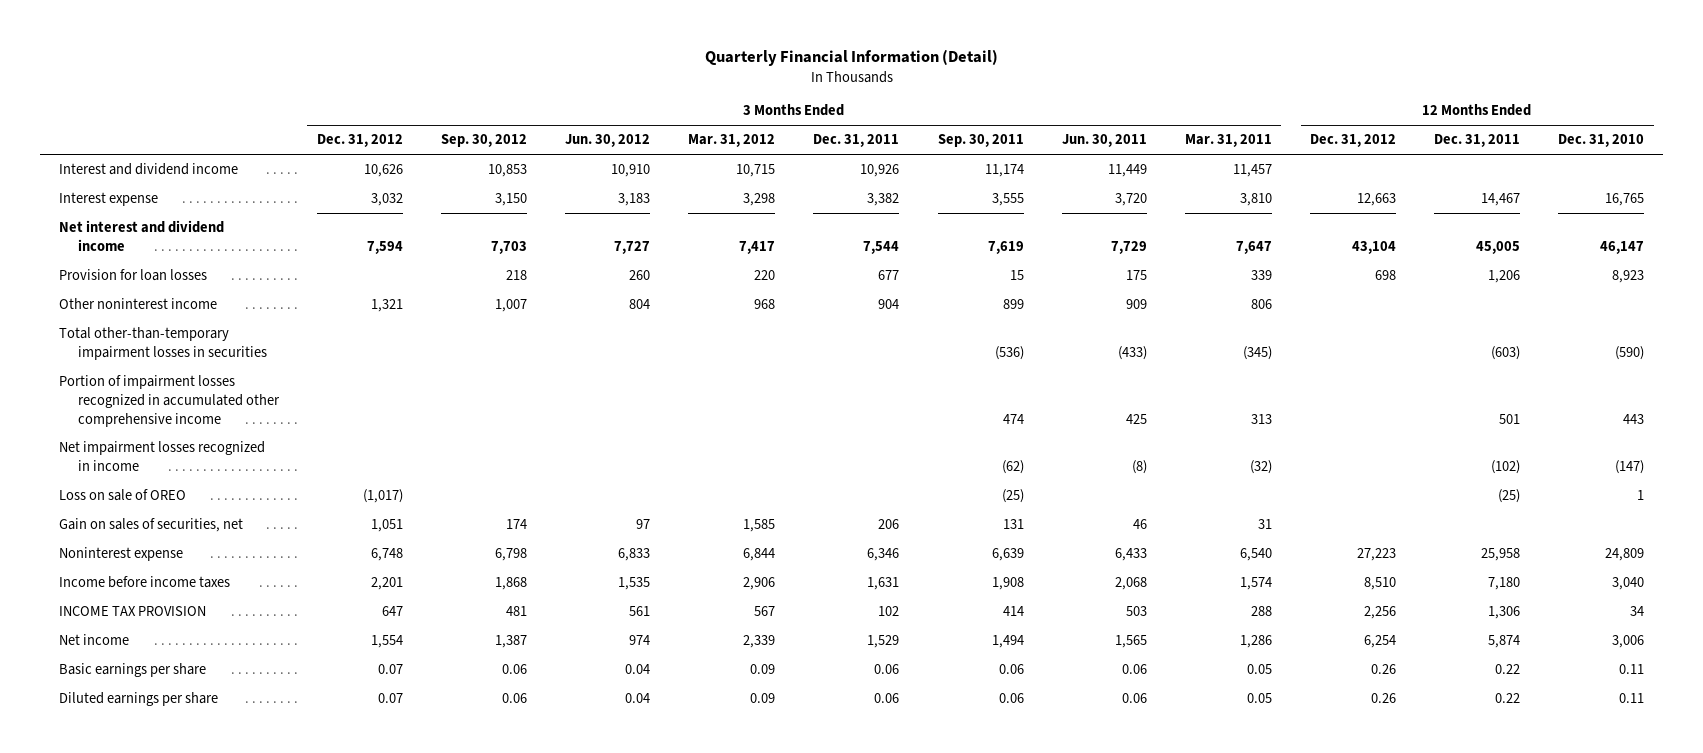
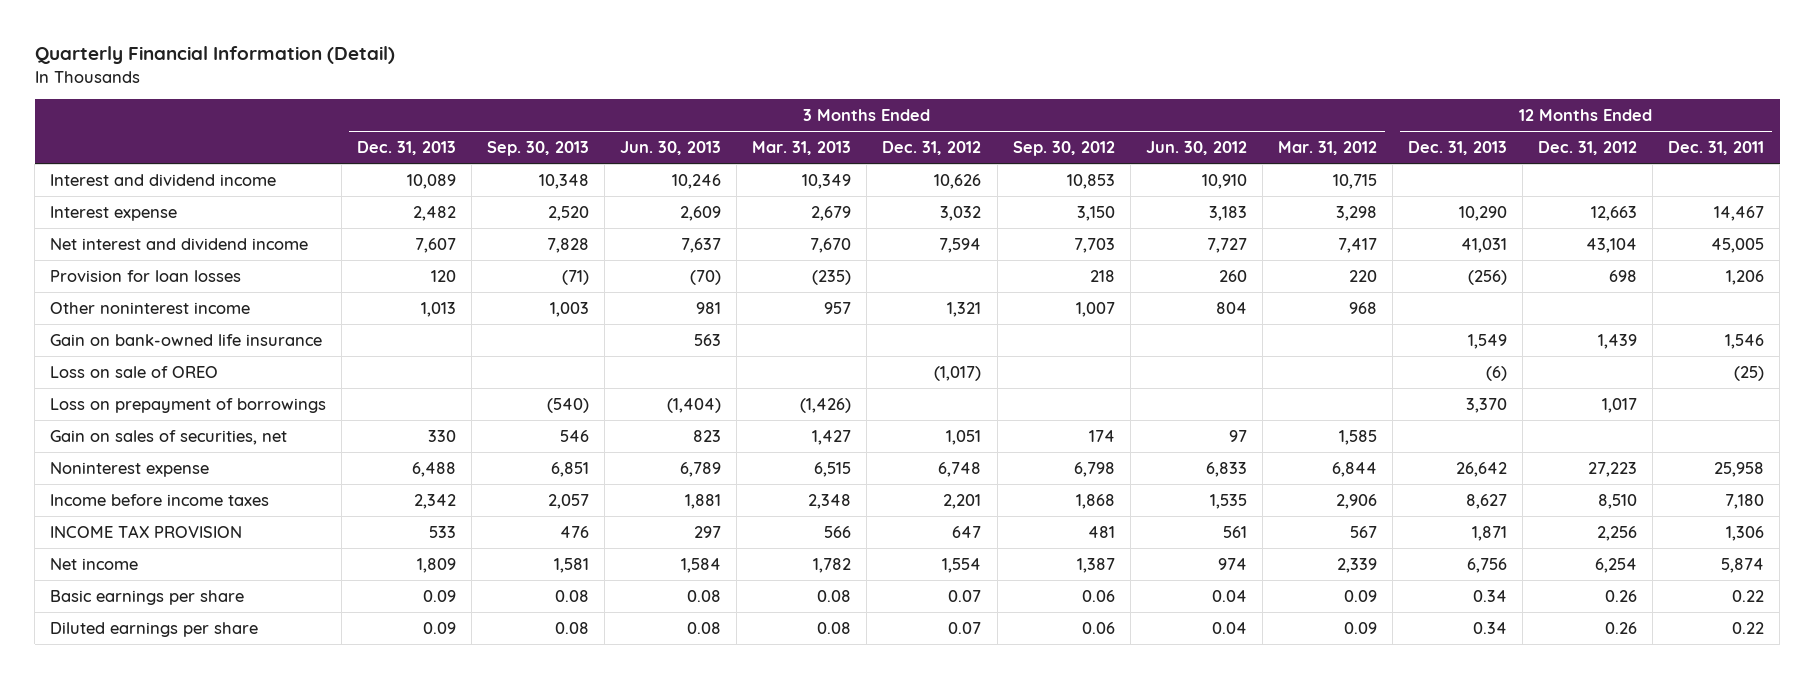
- | 3 Months Ended Dec. 31, 2012 | 3 Months Ended Sep. 30, 2012 | 3 Months Ended Jun. 30, 2012 | 3 Months Ended Mar. 31, 2012 | 3 Months Ended Dec. 31, 2011 | 3 Months Ended Sep. 30, 2011 | 3 Months Ended Jun. 30, 2011 | 3 Months Ended Mar. 31, 2011 | 12 Months Ended Dec. 31, 2012 | 12 Months Ended Dec. 31, 2011 | 12 Months Ended Dec. 31, 2010
+ | 3 Months Ended Dec. 31, 2013 | 3 Months Ended Sep. 30, 2013 | 3 Months Ended Jun. 30, 2013 | 3 Months Ended Mar. 31, 2013 | 3 Months Ended Dec. 31, 2012 | 3 Months Ended Sep. 30, 2012 | 3 Months Ended Jun. 30, 2012 | 3 Months Ended Mar. 31, 2012 | 12 Months Ended Dec. 31, 2013 | 12 Months Ended Dec. 31, 2012 | 12 Months Ended Dec. 31, 2011
- Total other-than-temporary impairment losses in securities | | | | | | (536) | (433) | (345) | | (603) | (590)
- Portion of impairment losses recognized in accumulated other comprehensive income | | | | | | 474 | 425 | 313 | | 501 | 443
- Net impairment losses recognized in income | | | | | | (62) | (8) | (32) | | (102) | (147)
+ Gain on bank-owned life insurance | | | 563 | | | | | | 1,549 | 1,439 | 1,546
+ Loss on prepayment of borrowings | | (540) | (1,404) | (1,426) | | | | | 3,370 | 1,017 |

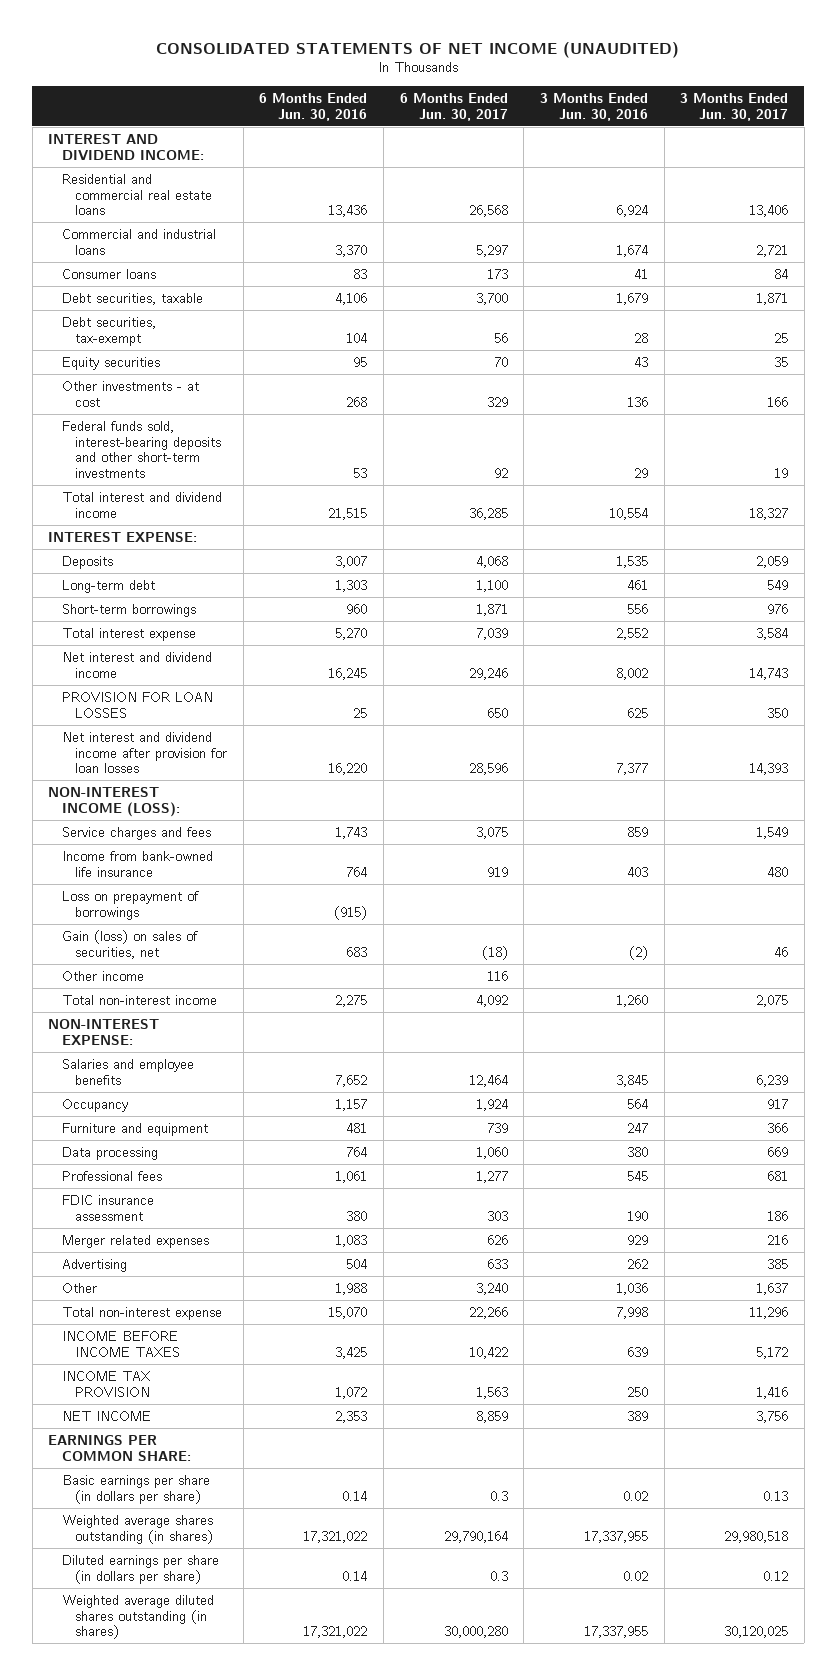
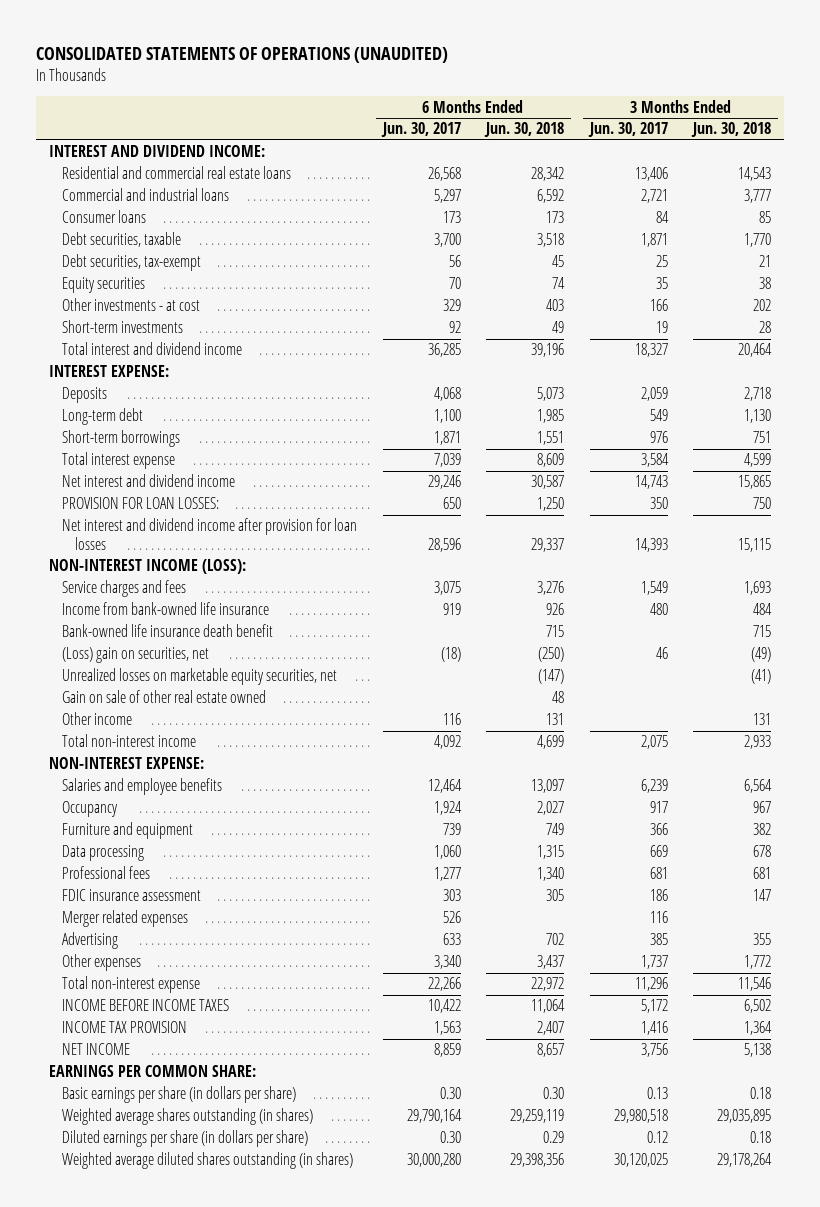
- CONSOLIDATED STATEMENTS OF NET INCOME (UNAUDITED)
+ CONSOLIDATED STATEMENTS OF OPERATIONS (UNAUDITED)
- | 6 Months Ended Jun. 30, 2016 | 6 Months Ended Jun. 30, 2017 | 3 Months Ended Jun. 30, 2016 | 3 Months Ended Jun. 30, 2017
+ | 6 Months Ended Jun. 30, 2017 | 6 Months Ended Jun. 30, 2018 | 3 Months Ended Jun. 30, 2017 | 3 Months Ended Jun. 30, 2018
- Federal funds sold, interest-bearing deposits and other short-term investments | 53 | 92 | 29 | 19
+ Short-term investments | 92 | 49 | 19 | 28
- PROVISION FOR LOAN LOSSES | 25 | 650 | 625 | 350
+ PROVISION FOR LOAN LOSSES: | 650 | 1,250 | 350 | 750
- Loss on prepayment of borrowings | (915) | | |
- Gain (loss) on sales of securities, net | 683 | (18) | (2) | 46
+ Bank-owned life insurance death benefit | | 715 | | 715
+ (Loss) gain on securities, net | (18) | (250) | 46 | (49)
+ Unrealized losses on marketable equity securities, net | | (147) | | (41)
+ Gain on sale of other real estate owned | | 48 | |
- Merger related expenses | 1,083 | 626 | 929 | 216
+ Merger related expenses | 526 | | 116 |
- Other | 1,988 | 3,240 | 1,036 | 1,637
+ Other expenses | 3,340 | 3,437 | 1,737 | 1,772
- Basic earnings per share (in dollars per share) | 0.14 | 0.3 | 0.02 | 0.13
+ Basic earnings per share (in dollars per share) | 0.30 | 0.30 | 0.13 | 0.18
- Diluted earnings per share (in dollars per share) | 0.14 | 0.3 | 0.02 | 0.12
+ Diluted earnings per share (in dollars per share) | 0.30 | 0.29 | 0.12 | 0.18

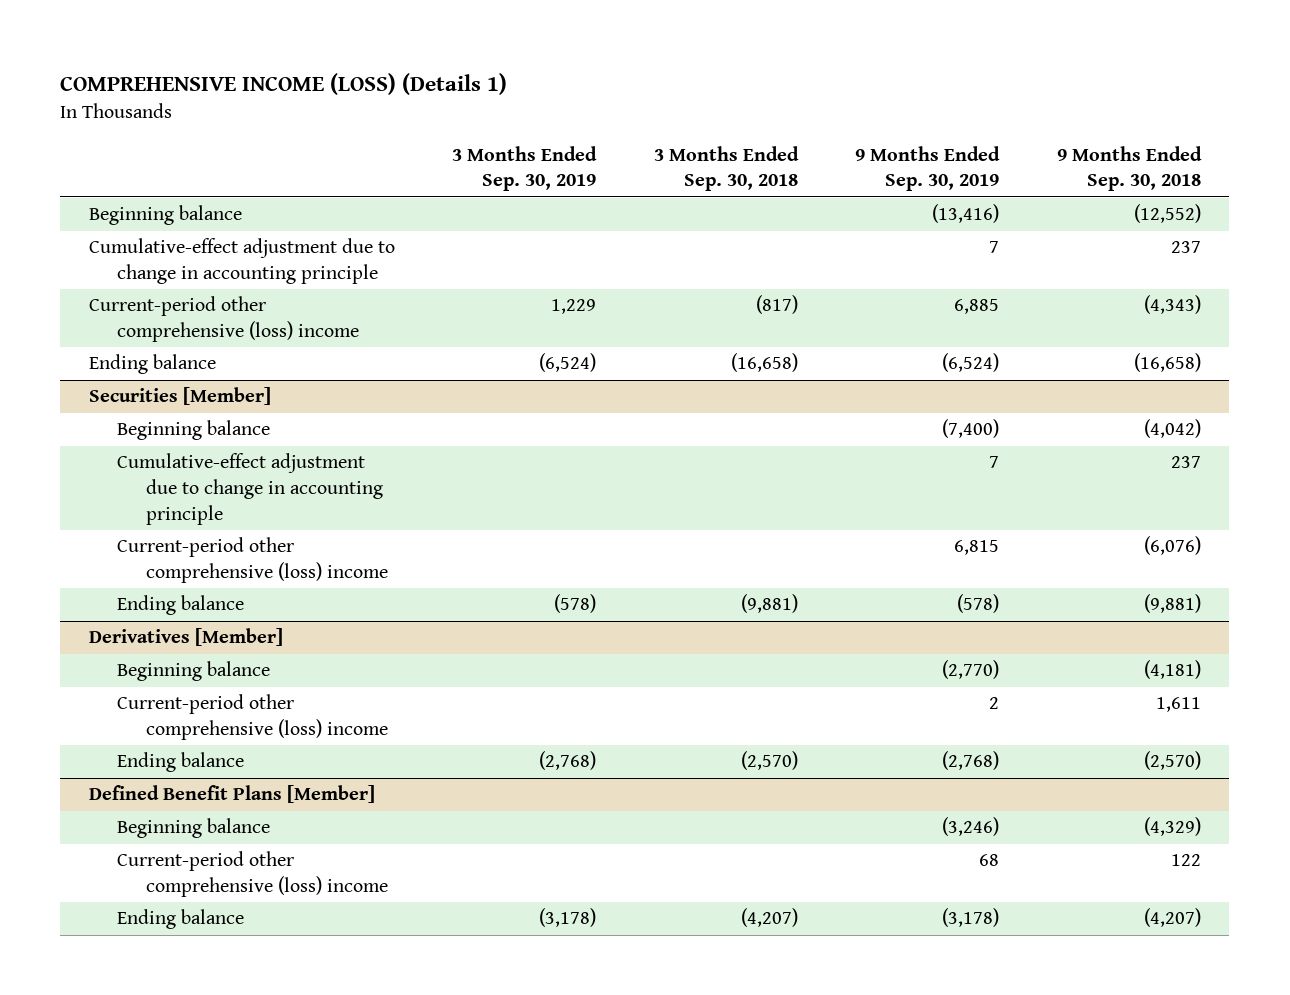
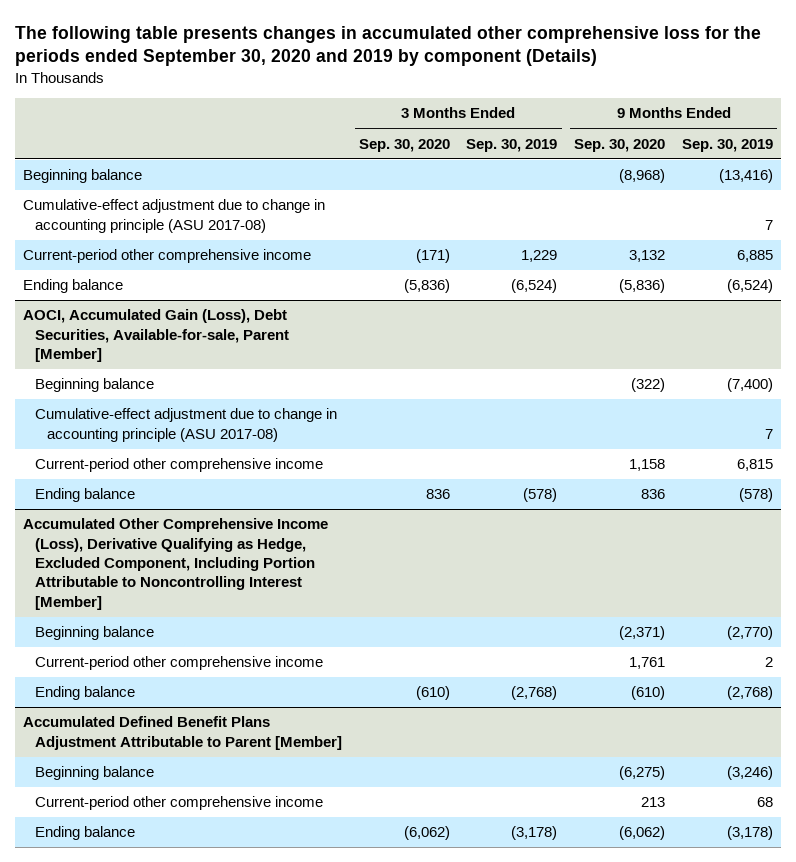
- COMPREHENSIVE INCOME (LOSS) (Details 1)
+ The following table presents changes in accumulated other comprehensive loss for the periods ended September 30, 2020 and 2019 by component (Details)
- | 3 Months Ended Sep. 30, 2019 | 3 Months Ended Sep. 30, 2018 | 9 Months Ended Sep. 30, 2019 | 9 Months Ended Sep. 30, 2018
+ | 3 Months Ended Sep. 30, 2020 | 3 Months Ended Sep. 30, 2019 | 9 Months Ended Sep. 30, 2020 | 9 Months Ended Sep. 30, 2019
- Cumulative-effect adjustment due to change in accounting principle | | | 7 | 237
- Current-period other comprehensive (loss) income | 1,229 | (817) | 6,885 | (4,343)
+ Cumulative-effect adjustment due to change in accounting principle (ASU 2017-08) | | | | 7
+ Current-period other comprehensive income | (171) | 1,229 | 3,132 | 6,885
- Securities [Member]
+ AOCI, Accumulated Gain (Loss), Debt Securities, Available-for-sale, Parent [Member]
- Cumulative-effect adjustment due to change in accounting principle | | | 7 | 237
- Current-period other comprehensive (loss) income | | | 6,815 | (6,076)
+ Cumulative-effect adjustment due to change in accounting principle (ASU 2017-08) | | | | 7
+ Current-period other comprehensive income | | | 1,158 | 6,815
- Derivatives [Member]
+ Accumulated Other Comprehensive Income (Loss), Derivative Qualifying as Hedge, Excluded Component, Including Portion Attributable to Noncontrolling Interest [Member]
- Current-period other comprehensive (loss) income | | | 2 | 1,611
+ Current-period other comprehensive income | | | 1,761 | 2
- Defined Benefit Plans [Member]
+ Accumulated Defined Benefit Plans Adjustment Attributable to Parent [Member]
- Current-period other comprehensive (loss) income | | | 68 | 122
+ Current-period other comprehensive income | | | 213 | 68

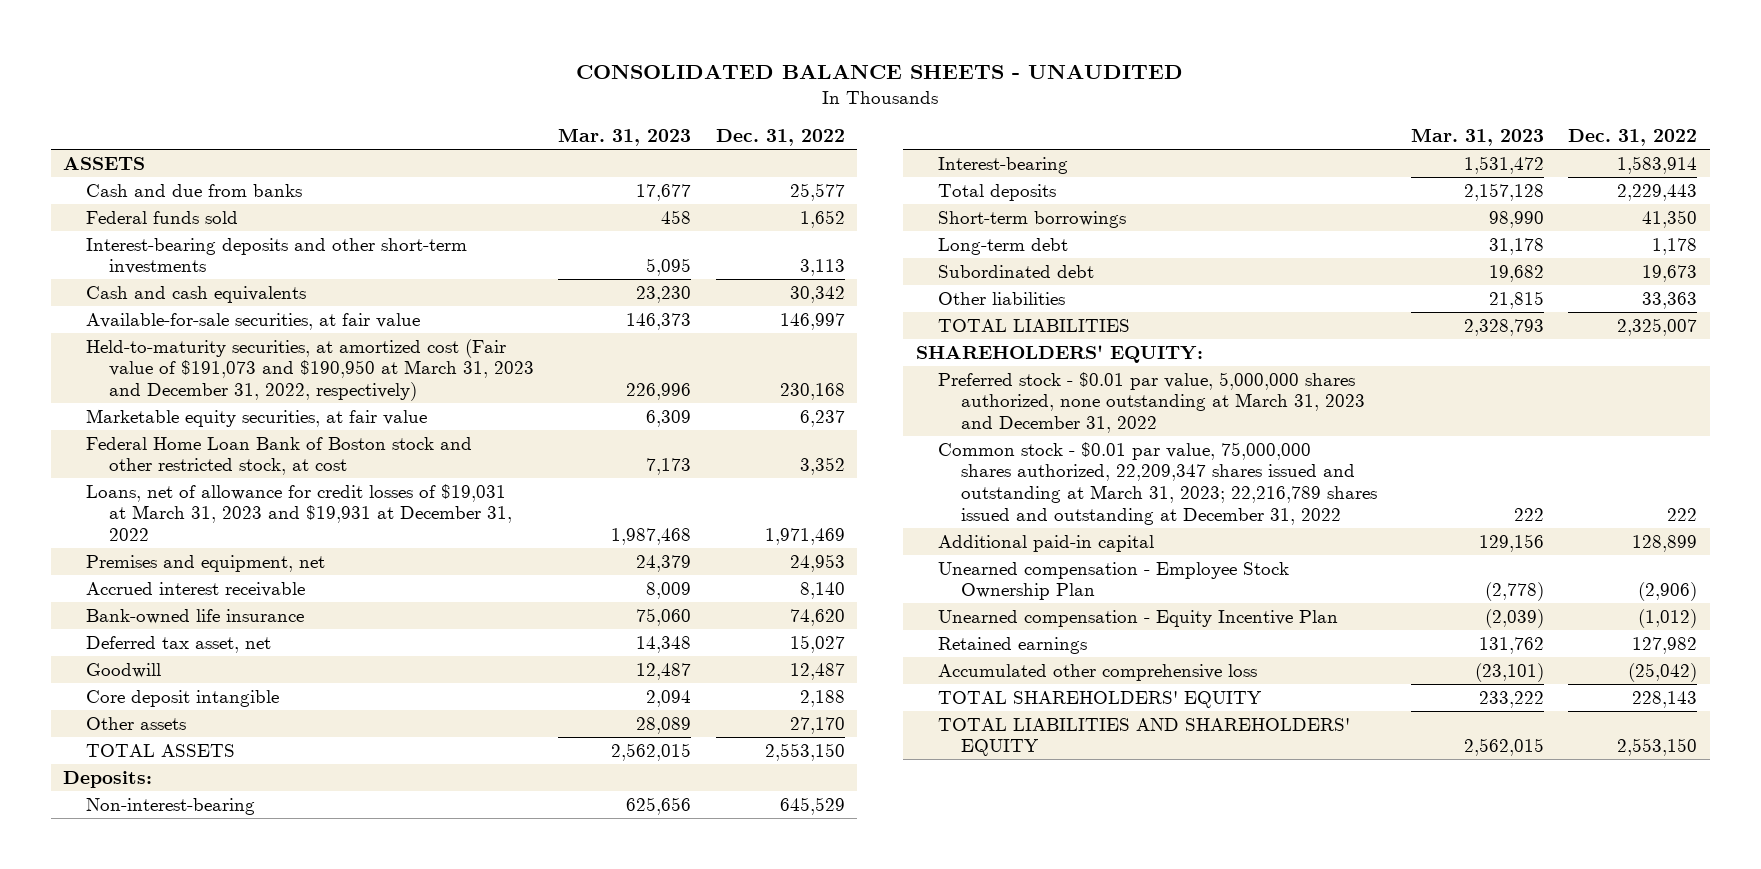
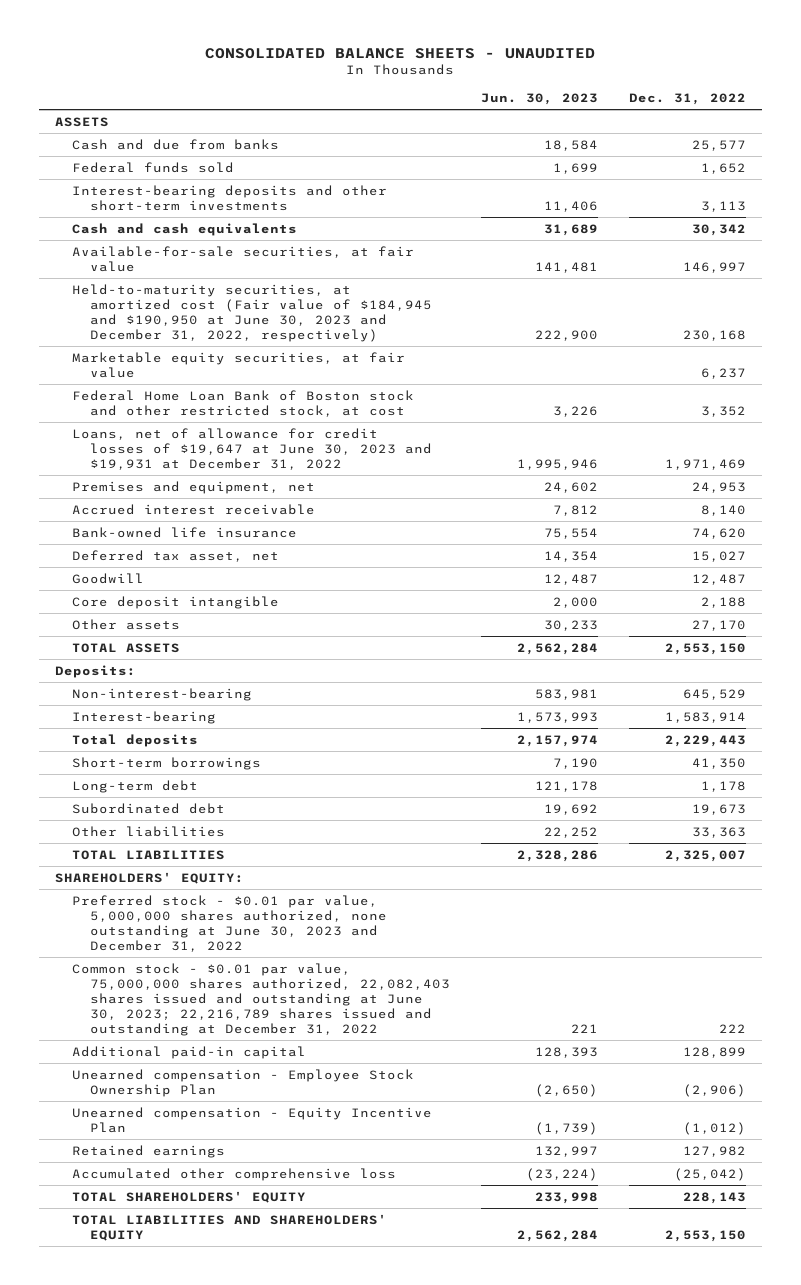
- | Mar. 31, 2023 | Dec. 31, 2022
+ | Jun. 30, 2023 | Dec. 31, 2022
- Held-to-maturity securities, at amortized cost (Fair value of $191,073 and $190,950 at March 31, 2023 and December 31, 2022, respectively) | 226,996 | 230,168
+ Held-to-maturity securities, at amortized cost (Fair value of $184,945 and $190,950 at June 30, 2023 and December 31, 2022, respectively) | 222,900 | 230,168
- Loans, net of allowance for credit losses of $19,031 at March 31, 2023 and $19,931 at December 31, 2022 | 1,987,468 | 1,971,469
+ Loans, net of allowance for credit losses of $19,647 at June 30, 2023 and $19,931 at December 31, 2022 | 1,995,946 | 1,971,469
- Preferred stock - $0.01 par value, 5,000,000 shares authorized, none outstanding at March 31, 2023 and December 31, 2022
- Common stock - $0.01 par value, 75,000,000 shares authorized, 22,209,347 shares issued and outstanding at March 31, 2023; 22,216,789 shares issued and outstanding at December 31, 2022 | 222 | 222
+ Preferred stock - $0.01 par value, 5,000,000 shares authorized, none outstanding at June 30, 2023 and December 31, 2022
+ Common stock - $0.01 par value, 75,000,000 shares authorized, 22,082,403 shares issued and outstanding at June 30, 2023; 22,216,789 shares issued and outstanding at December 31, 2022 | 221 | 222

